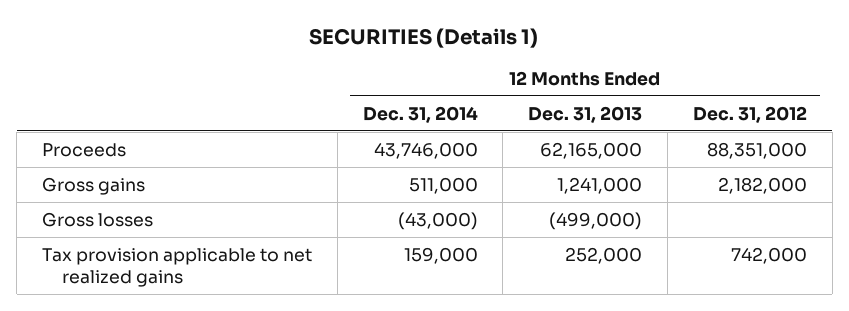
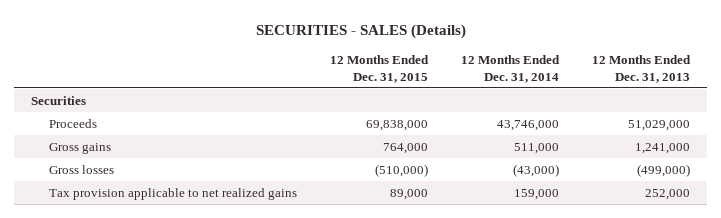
- SECURITIES (Details 1)
+ SECURITIES - SALES (Details)
- | 12 Months Ended Dec. 31, 2014 | 12 Months Ended Dec. 31, 2013 | 12 Months Ended Dec. 31, 2012
+ | 12 Months Ended Dec. 31, 2015 | 12 Months Ended Dec. 31, 2014 | 12 Months Ended Dec. 31, 2013
- Proceeds | 43,746,000 | 62,165,000 | 88,351,000
+ Securities
+ Proceeds | 69,838,000 | 43,746,000 | 51,029,000

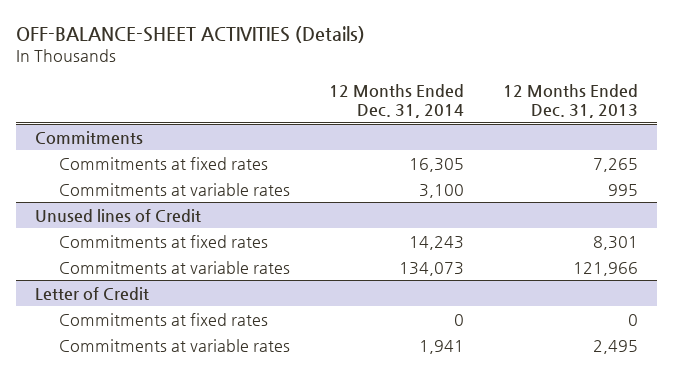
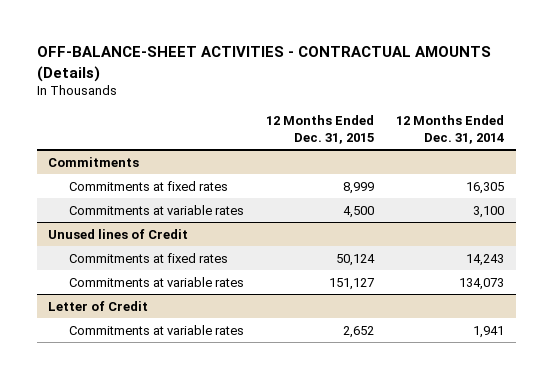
- OFF-BALANCE-SHEET ACTIVITIES (Details)
+ OFF-BALANCE-SHEET ACTIVITIES - CONTRACTUAL AMOUNTS (Details)
- | 12 Months Ended Dec. 31, 2014 | 12 Months Ended Dec. 31, 2013
+ | 12 Months Ended Dec. 31, 2015 | 12 Months Ended Dec. 31, 2014
@ Letter of Credit
- Commitments at fixed rates | 0 | 0

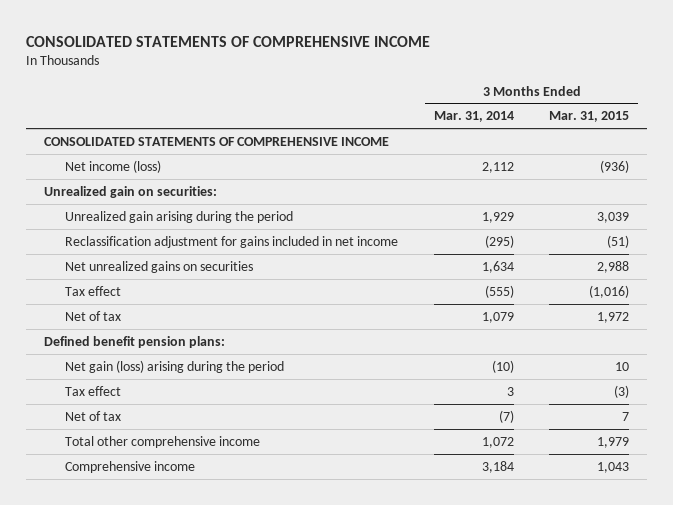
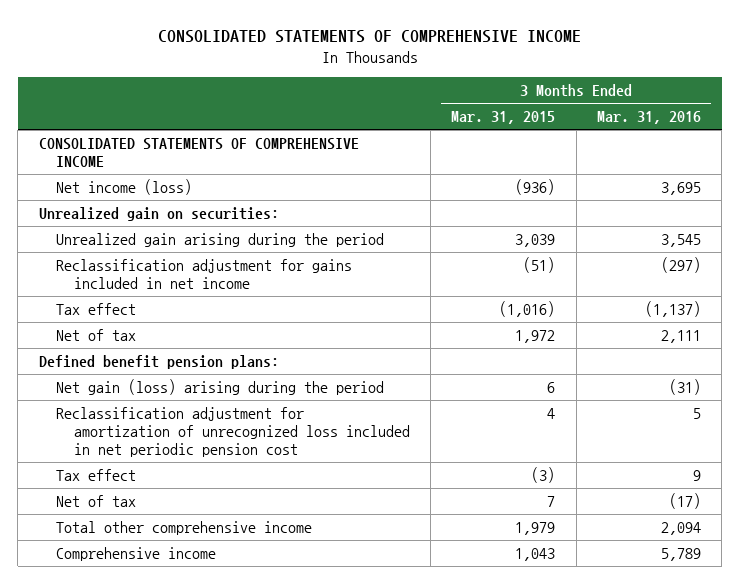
- | 3 Months Ended Mar. 31, 2014 | 3 Months Ended Mar. 31, 2015
+ | 3 Months Ended Mar. 31, 2015 | 3 Months Ended Mar. 31, 2016
- Net unrealized gains on securities | 1,634 | 2,988
- Net gain (loss) arising during the period | (10) | 10
+ Net gain (loss) arising during the period | 6 | (31)
+ Reclassification adjustment for amortization of unrecognized loss included in net periodic pension cost | 4 | 5

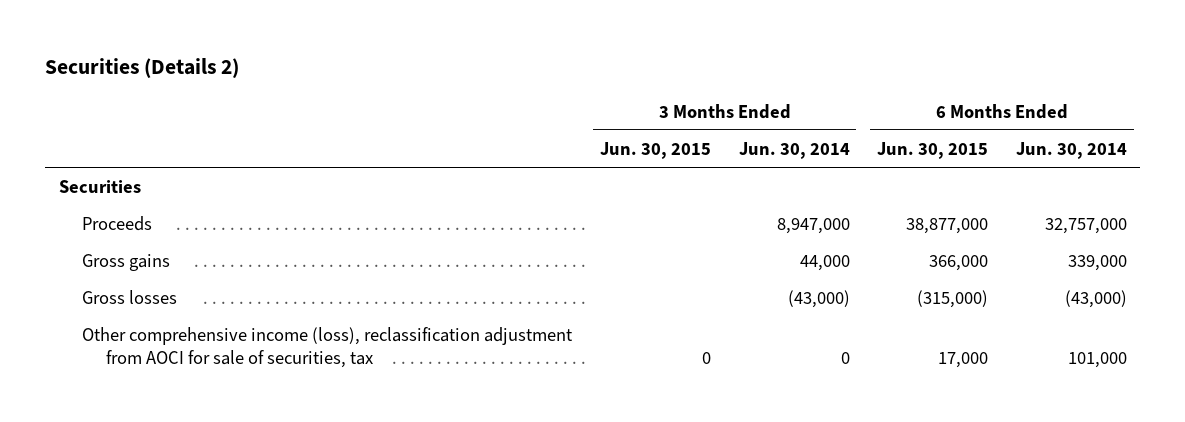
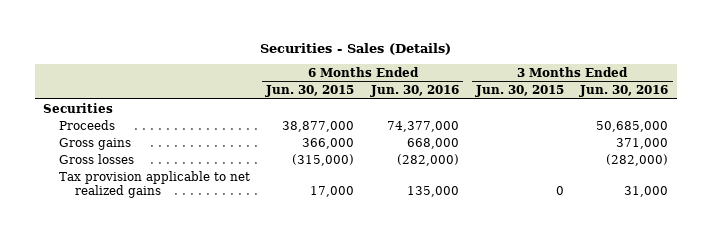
- Securities (Details 2)
+ Securities - Sales (Details)
- | 3 Months Ended Jun. 30, 2015 | 3 Months Ended Jun. 30, 2014 | 6 Months Ended Jun. 30, 2015 | 6 Months Ended Jun. 30, 2014
+ | 6 Months Ended Jun. 30, 2015 | 6 Months Ended Jun. 30, 2016 | 3 Months Ended Jun. 30, 2015 | 3 Months Ended Jun. 30, 2016
- Other comprehensive income (loss), reclassification adjustment from AOCI for sale of securities, tax | 0 | 0 | 17,000 | 101,000
+ Tax provision applicable to net realized gains | 17,000 | 135,000 | 0 | 31,000

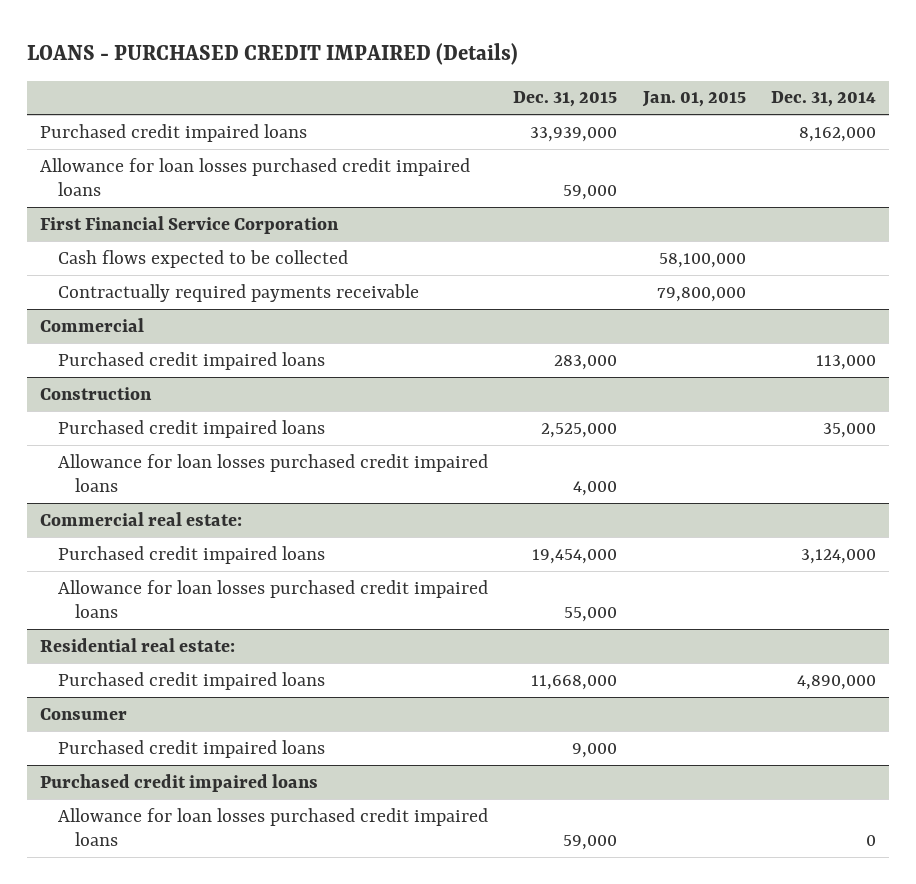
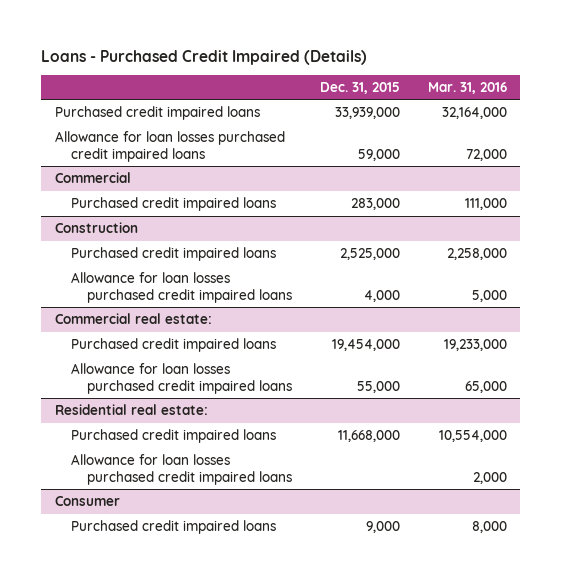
- LOANS - PURCHASED CREDIT IMPAIRED (Details)
+ Loans - Purchased Credit Impaired (Details)
- | Dec. 31, 2015 | Jan. 01, 2015 | Dec. 31, 2014
+ | Dec. 31, 2015 | Mar. 31, 2016
- First Financial Service Corporation
- Cash flows expected to be collected | | 58,100,000 |
- Contractually required payments receivable | | 79,800,000 |
@ Residential real estate:
+ Allowance for loan losses purchased credit impaired loans | | 2,000
- Purchased credit impaired loans
- Allowance for loan losses purchased credit impaired loans | 59,000 | | 0

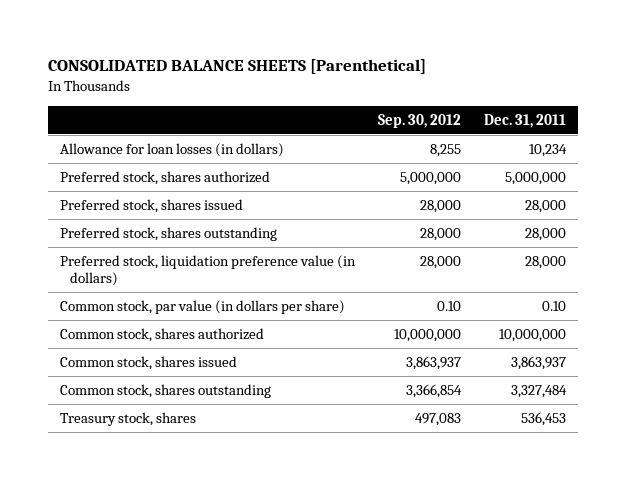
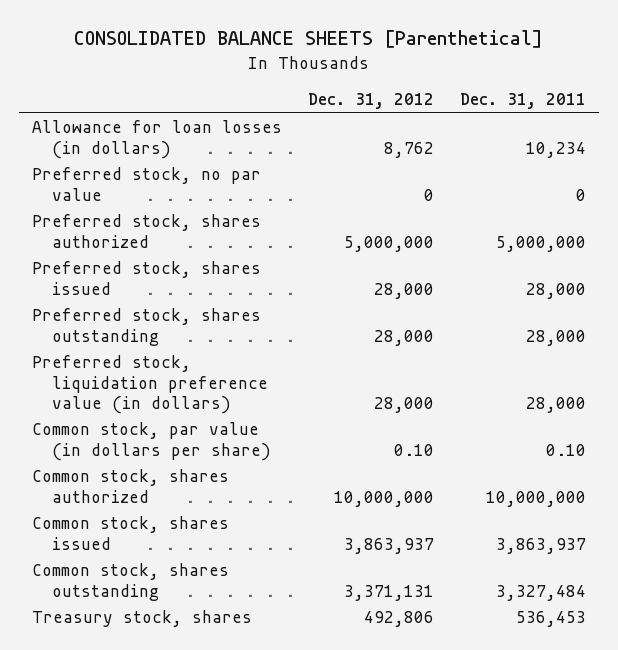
- | Sep. 30, 2012 | Dec. 31, 2011
+ | Dec. 31, 2012 | Dec. 31, 2011
+ Preferred stock, no par value | 0 | 0

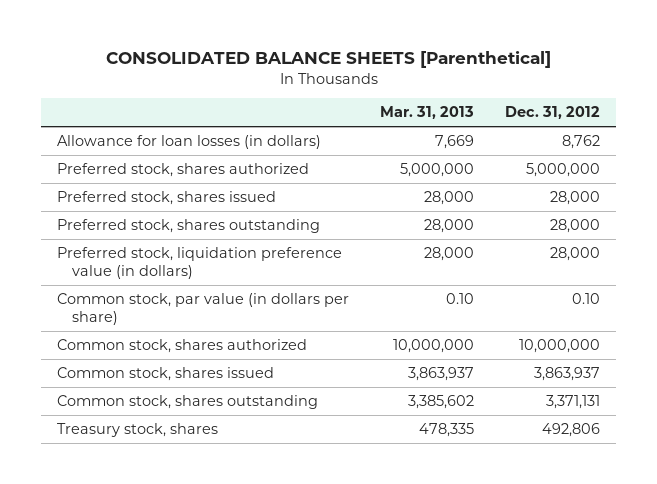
- | Dec. 31, 2012 | Dec. 31, 2011
+ | Mar. 31, 2013 | Dec. 31, 2012
- Preferred stock, no par value | 0 | 0

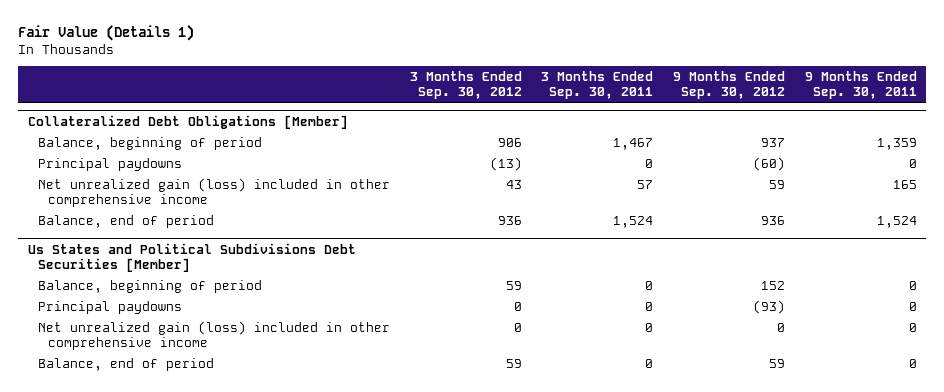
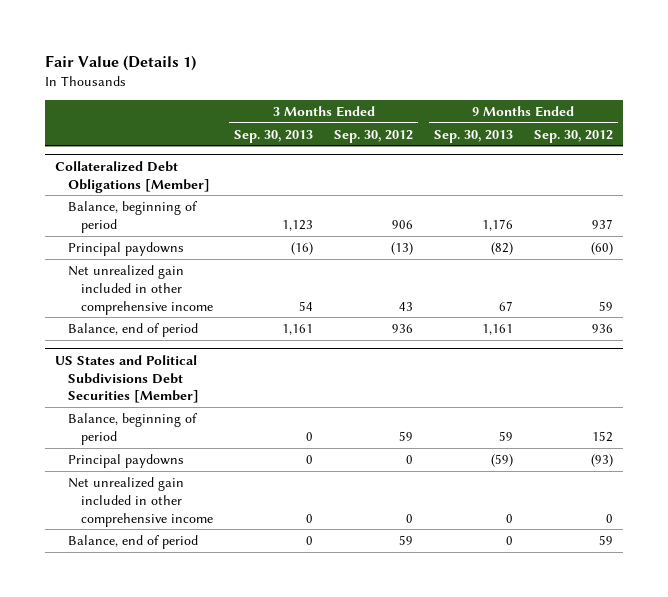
- | 3 Months Ended Sep. 30, 2012 | 3 Months Ended Sep. 30, 2011 | 9 Months Ended Sep. 30, 2012 | 9 Months Ended Sep. 30, 2011
+ | 3 Months Ended Sep. 30, 2013 | 3 Months Ended Sep. 30, 2012 | 9 Months Ended Sep. 30, 2013 | 9 Months Ended Sep. 30, 2012
@ Collateralized Debt Obligations [Member]
- Net unrealized gain (loss) included in other comprehensive income | 43 | 57 | 59 | 165
+ Net unrealized gain included in other comprehensive income | 54 | 43 | 67 | 59
- Us States and Political Subdivisions Debt Securities [Member]
+ US States and Political Subdivisions Debt Securities [Member]
- Net unrealized gain (loss) included in other comprehensive income | 0 | 0 | 0 | 0
+ Net unrealized gain included in other comprehensive income | 0 | 0 | 0 | 0

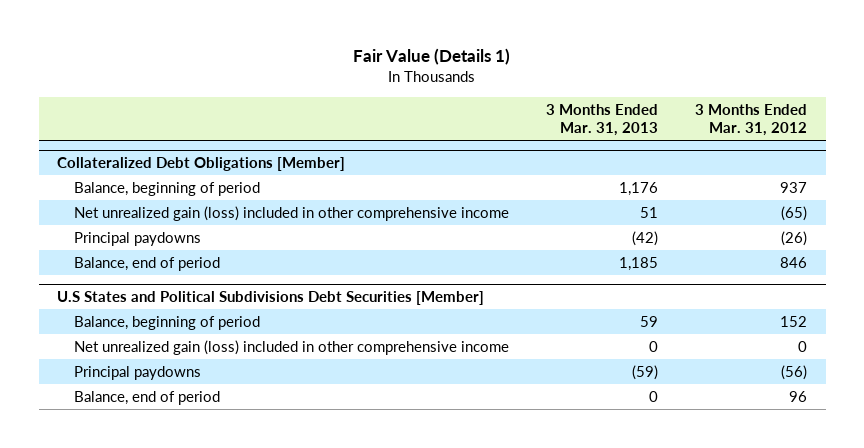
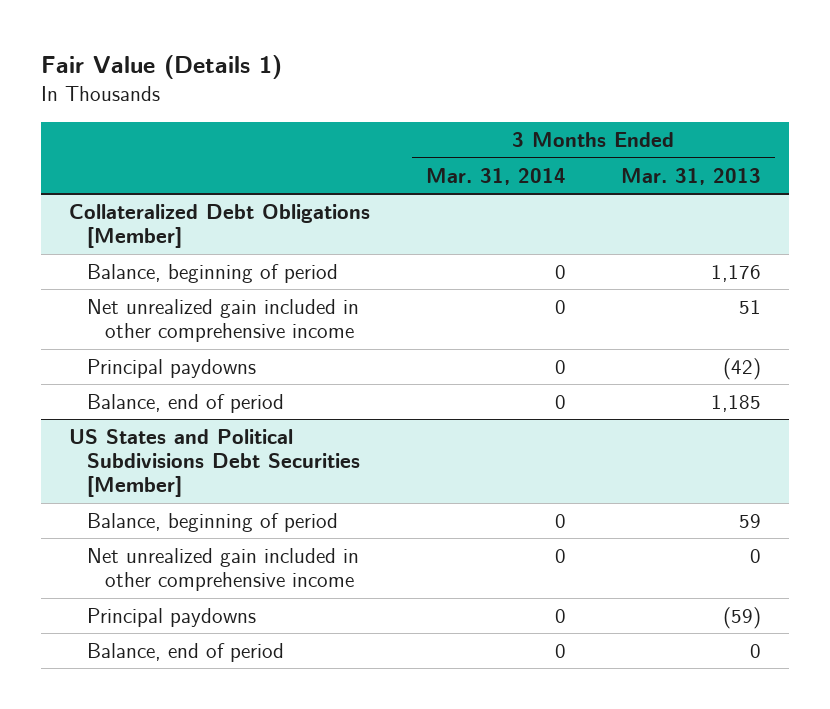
- | 3 Months Ended Mar. 31, 2013 | 3 Months Ended Mar. 31, 2012
+ | 3 Months Ended Mar. 31, 2014 | 3 Months Ended Mar. 31, 2013
@ Collateralized Debt Obligations [Member]
- Net unrealized gain (loss) included in other comprehensive income | 51 | (65)
+ Net unrealized gain included in other comprehensive income | 0 | 51
- U.S States and Political Subdivisions Debt Securities [Member]
+ US States and Political Subdivisions Debt Securities [Member]
- Net unrealized gain (loss) included in other comprehensive income | 0 | 0
+ Net unrealized gain included in other comprehensive income | 0 | 0

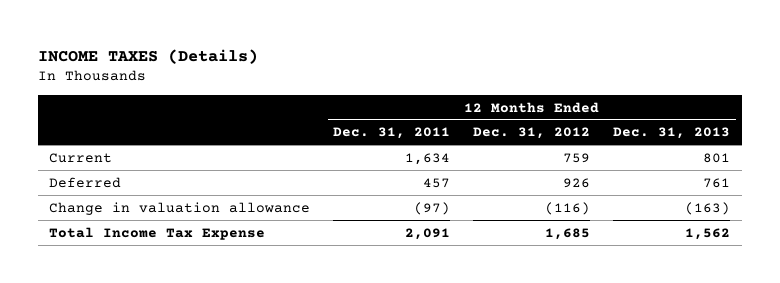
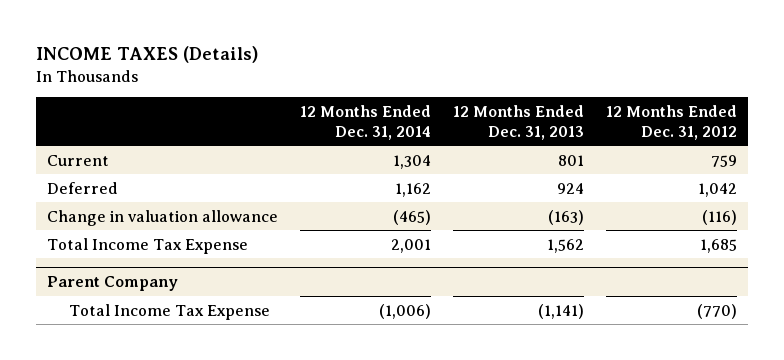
- | 12 Months Ended Dec. 31, 2011 | 12 Months Ended Dec. 31, 2012 | 12 Months Ended Dec. 31, 2013
+ | 12 Months Ended Dec. 31, 2014 | 12 Months Ended Dec. 31, 2013 | 12 Months Ended Dec. 31, 2012
- Deferred | 457 | 926 | 761
+ Deferred | 1,162 | 924 | 1,042
+ Parent Company
+ Total Income Tax Expense | (1,006) | (1,141) | (770)

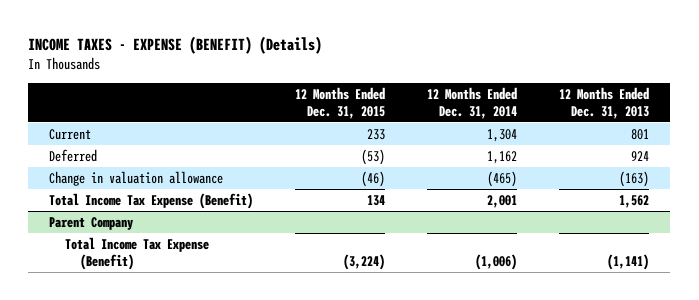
- INCOME TAXES (Details)
+ INCOME TAXES - EXPENSE (BENEFIT) (Details)
- | 12 Months Ended Dec. 31, 2014 | 12 Months Ended Dec. 31, 2013 | 12 Months Ended Dec. 31, 2012
+ | 12 Months Ended Dec. 31, 2015 | 12 Months Ended Dec. 31, 2014 | 12 Months Ended Dec. 31, 2013
- Total Income Tax Expense | 2,001 | 1,562 | 1,685
+ Total Income Tax Expense (Benefit) | 134 | 2,001 | 1,562
@ Parent Company
- Total Income Tax Expense | (1,006) | (1,141) | (770)
+ Total Income Tax Expense (Benefit) | (3,224) | (1,006) | (1,141)

